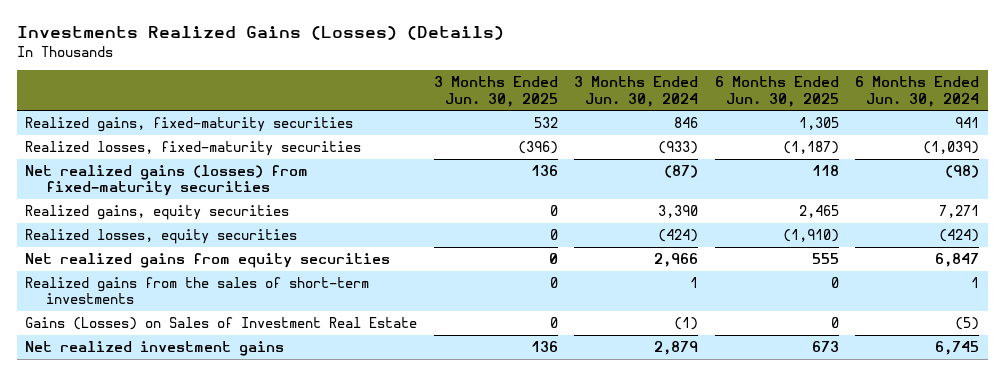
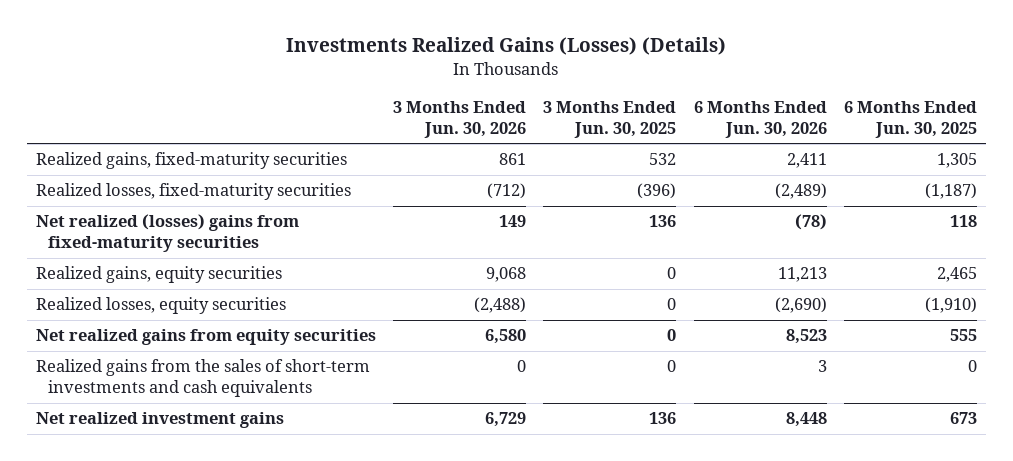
- | 3 Months Ended Jun. 30, 2025 | 3 Months Ended Jun. 30, 2024 | 6 Months Ended Jun. 30, 2025 | 6 Months Ended Jun. 30, 2024
+ | 3 Months Ended Jun. 30, 2026 | 3 Months Ended Jun. 30, 2025 | 6 Months Ended Jun. 30, 2026 | 6 Months Ended Jun. 30, 2025
- Net realized gains (losses) from fixed-maturity securities | 136 | (87) | 118 | (98)
+ Net realized (losses) gains from fixed-maturity securities | 149 | 136 | (78) | 118
- Realized gains from the sales of short-term investments | 0 | 1 | 0 | 1
- Gains (Losses) on Sales of Investment Real Estate | 0 | (1) | 0 | (5)
+ Realized gains from the sales of short-term investments and cash equivalents | 0 | 0 | 3 | 0

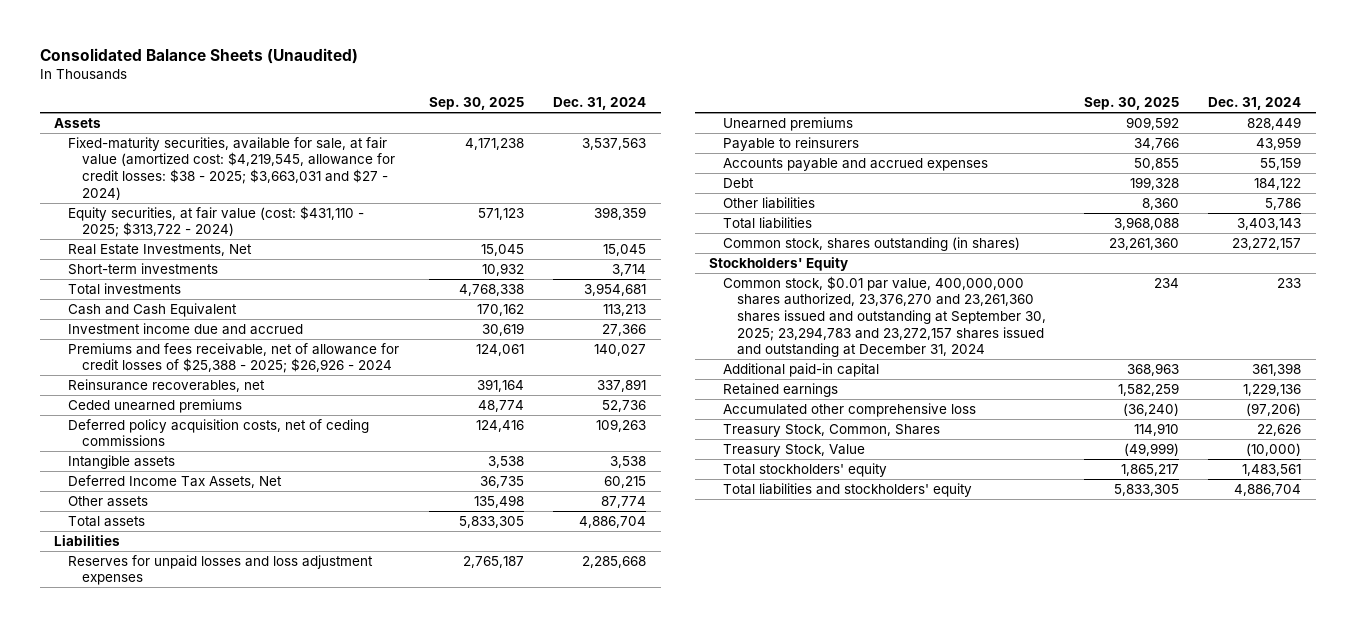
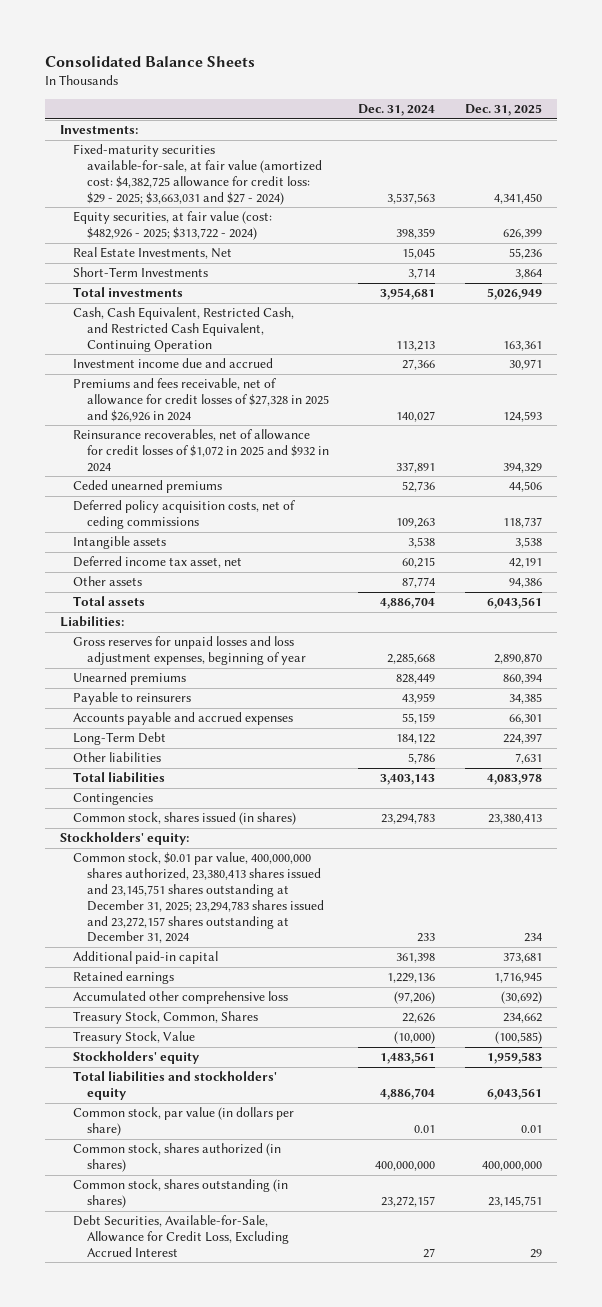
- Consolidated Balance Sheets (Unaudited)
+ Consolidated Balance Sheets
- | Sep. 30, 2025 | Dec. 31, 2024
+ | Dec. 31, 2024 | Dec. 31, 2025
- Assets
- Fixed-maturity securities, available for sale, at fair value (amortized cost: $4,219,545, allowance for credit losses: $38 - 2025; $3,663,031 and $27 - 2024) | 4,171,238 | 3,537,563
- Equity securities, at fair value (cost: $431,110 - 2025; $313,722 - 2024) | 571,123 | 398,359
+ Investments:
+ Fixed-maturity securities available-for-sale, at fair value (amortized cost: $4,382,725 allowance for credit loss: $29 - 2025; $3,663,031 and $27 - 2024) | 3,537,563 | 4,341,450
+ Equity securities, at fair value (cost: $482,926 - 2025; $313,722 - 2024) | 398,359 | 626,399
- Short-term investments | 10,932 | 3,714
+ Short-Term Investments | 3,714 | 3,864
- Cash and Cash Equivalent | 170,162 | 113,213
+ Cash, Cash Equivalent, Restricted Cash, and Restricted Cash Equivalent, Continuing Operation | 113,213 | 163,361
- Premiums and fees receivable, net of allowance for credit losses of $25,388 - 2025; $26,926 - 2024 | 124,061 | 140,027
- Reinsurance recoverables, net | 391,164 | 337,891
+ Premiums and fees receivable, net of allowance for credit losses of $27,328 in 2025 and $26,926 in 2024 | 140,027 | 124,593
+ Reinsurance recoverables, net of allowance for credit losses of $1,072 in 2025 and $932 in 2024 | 337,891 | 394,329
- Deferred Income Tax Assets, Net | 36,735 | 60,215
+ Deferred income tax asset, net | 60,215 | 42,191
- Liabilities
- Reserves for unpaid losses and loss adjustment expenses | 2,765,187 | 2,285,668
+ Liabilities:
+ Gross reserves for unpaid losses and loss adjustment expenses, beginning of year | 2,285,668 | 2,890,870
- Debt | 199,328 | 184,122
+ Long-Term Debt | 184,122 | 224,397
- Stockholders' Equity
- Common stock, $0.01 par value, 400,000,000 shares authorized, 23,376,270 and 23,261,360 shares issued and outstanding at September 30, 2025; 23,294,783 and 23,272,157 shares issued and outstanding at December 31, 2024 | 234 | 233
+ Contingencies
+ Common stock, shares issued (in shares) | 23,294,783 | 23,380,413
+ Stockholders' equity:
+ Common stock, $0.01 par value, 400,000,000 shares authorized, 23,380,413 shares issued and 23,145,751 shares outstanding at December 31, 2025; 23,294,783 shares issued and 23,272,157 shares outstanding at December 31, 2024 | 233 | 234
- Total stockholders' equity | 1,865,217 | 1,483,561
+ Stockholders' equity | 1,483,561 | 1,959,583
+ Common stock, par value (in dollars per share) | 0.01 | 0.01
+ Common stock, shares authorized (in shares) | 400,000,000 | 400,000,000
moved down: Common stock, shares outstanding (in shares) | 23,272,157 | 23,145,751
+ Debt Securities, Available-for-Sale, Allowance for Credit Loss, Excluding Accrued Interest | 27 | 29

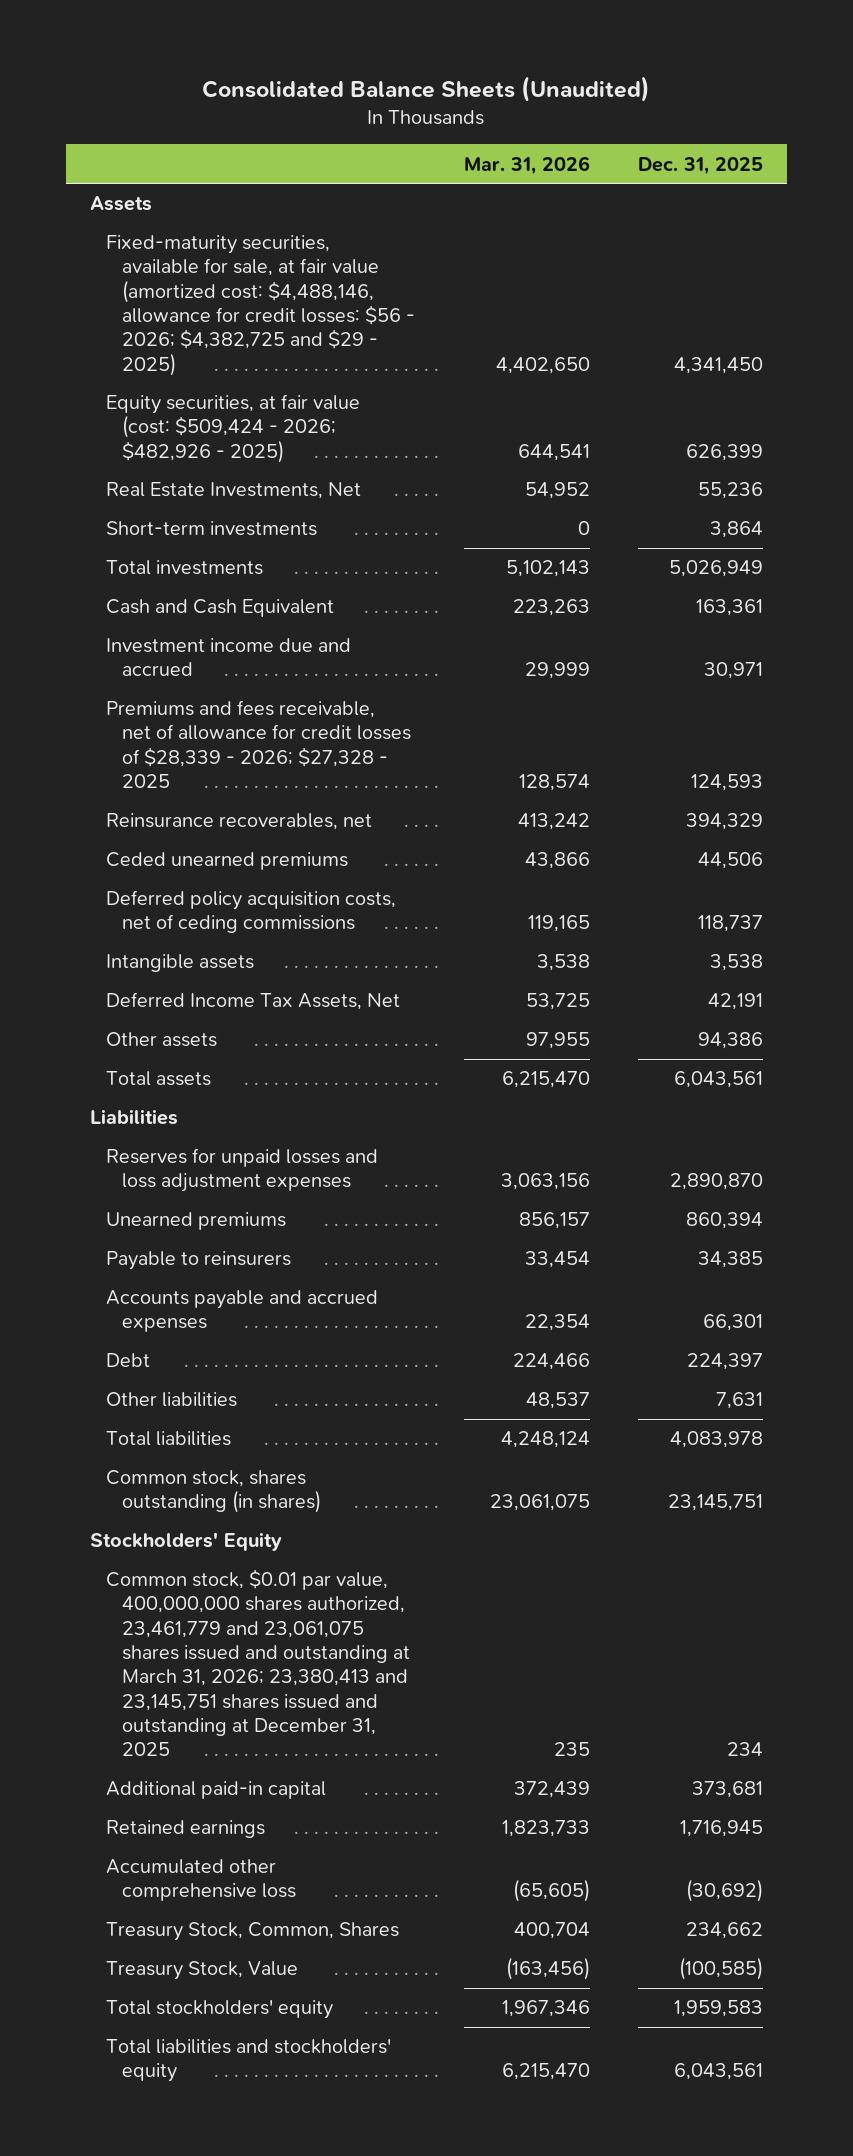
- Consolidated Balance Sheets
+ Consolidated Balance Sheets (Unaudited)
- | Dec. 31, 2024 | Dec. 31, 2025
+ | Mar. 31, 2026 | Dec. 31, 2025
- Investments:
- Fixed-maturity securities available-for-sale, at fair value (amortized cost: $4,382,725 allowance for credit loss: $29 - 2025; $3,663,031 and $27 - 2024) | 3,537,563 | 4,341,450
- Equity securities, at fair value (cost: $482,926 - 2025; $313,722 - 2024) | 398,359 | 626,399
+ Assets
+ Fixed-maturity securities, available for sale, at fair value (amortized cost: $4,488,146, allowance for credit losses: $56 - 2026; $4,382,725 and $29 - 2025) | 4,402,650 | 4,341,450
+ Equity securities, at fair value (cost: $509,424 - 2026; $482,926 - 2025) | 644,541 | 626,399
- Short-Term Investments | 3,714 | 3,864
+ Short-term investments | 0 | 3,864
- Cash, Cash Equivalent, Restricted Cash, and Restricted Cash Equivalent, Continuing Operation | 113,213 | 163,361
+ Cash and Cash Equivalent | 223,263 | 163,361
- Premiums and fees receivable, net of allowance for credit losses of $27,328 in 2025 and $26,926 in 2024 | 140,027 | 124,593
- Reinsurance recoverables, net of allowance for credit losses of $1,072 in 2025 and $932 in 2024 | 337,891 | 394,329
+ Premiums and fees receivable, net of allowance for credit losses of $28,339 - 2026; $27,328 - 2025 | 128,574 | 124,593
+ Reinsurance recoverables, net | 413,242 | 394,329
- Deferred income tax asset, net | 60,215 | 42,191
+ Deferred Income Tax Assets, Net | 53,725 | 42,191
- Liabilities:
- Gross reserves for unpaid losses and loss adjustment expenses, beginning of year | 2,285,668 | 2,890,870
+ Liabilities
+ Reserves for unpaid losses and loss adjustment expenses | 3,063,156 | 2,890,870
- Long-Term Debt | 184,122 | 224,397
+ Debt | 224,466 | 224,397
- Contingencies
- Common stock, shares issued (in shares) | 23,294,783 | 23,380,413
- Stockholders' equity:
- Common stock, $0.01 par value, 400,000,000 shares authorized, 23,380,413 shares issued and 23,145,751 shares outstanding at December 31, 2025; 23,294,783 shares issued and 23,272,157 shares outstanding at December 31, 2024 | 233 | 234
moved up: Common stock, shares outstanding (in shares) | 23,061,075 | 23,145,751
+ Stockholders' Equity
+ Common stock, $0.01 par value, 400,000,000 shares authorized, 23,461,779 and 23,061,075 shares issued and outstanding at March 31, 2026; 23,380,413 and 23,145,751 shares issued and outstanding at December 31, 2025 | 235 | 234
- Stockholders' equity | 1,483,561 | 1,959,583
+ Total stockholders' equity | 1,967,346 | 1,959,583
- Common stock, par value (in dollars per share) | 0.01 | 0.01
- Common stock, shares authorized (in shares) | 400,000,000 | 400,000,000
- Debt Securities, Available-for-Sale, Allowance for Credit Loss, Excluding Accrued Interest | 27 | 29

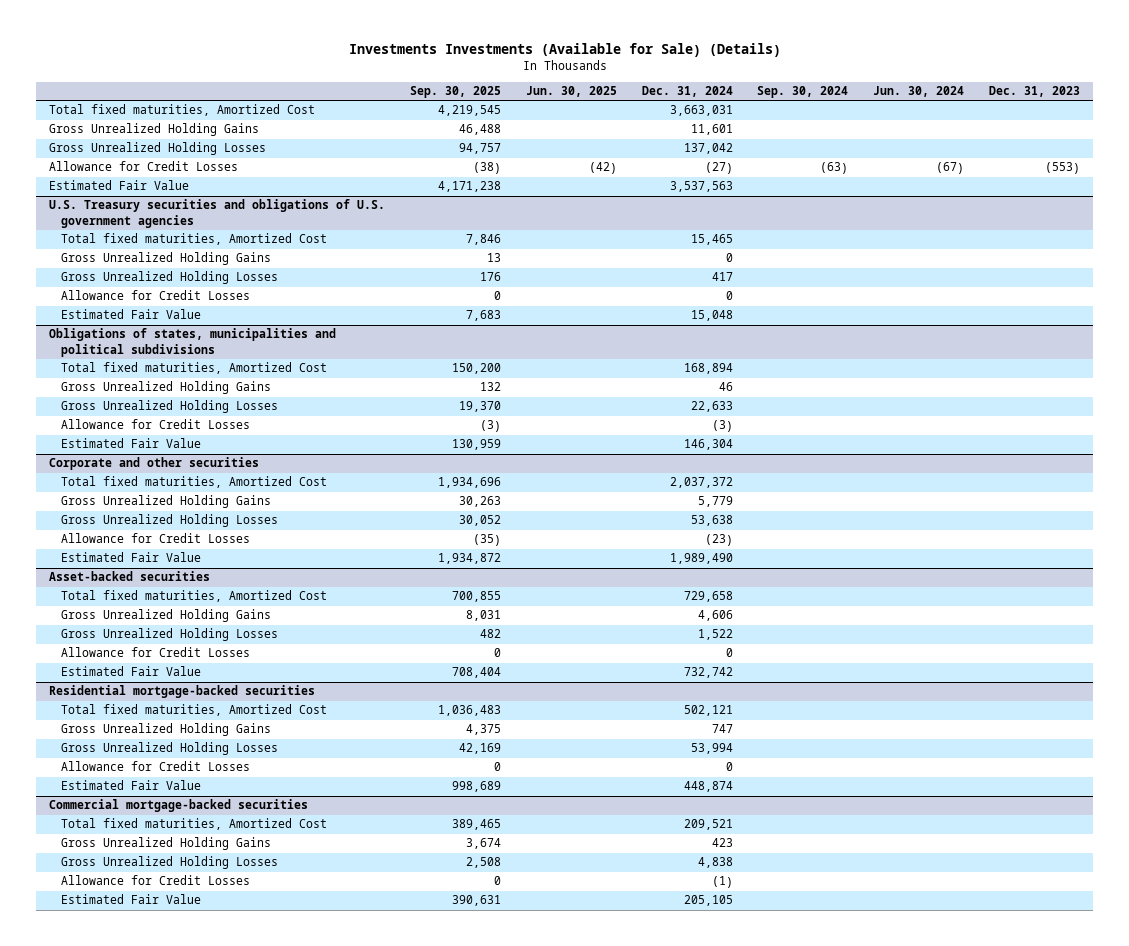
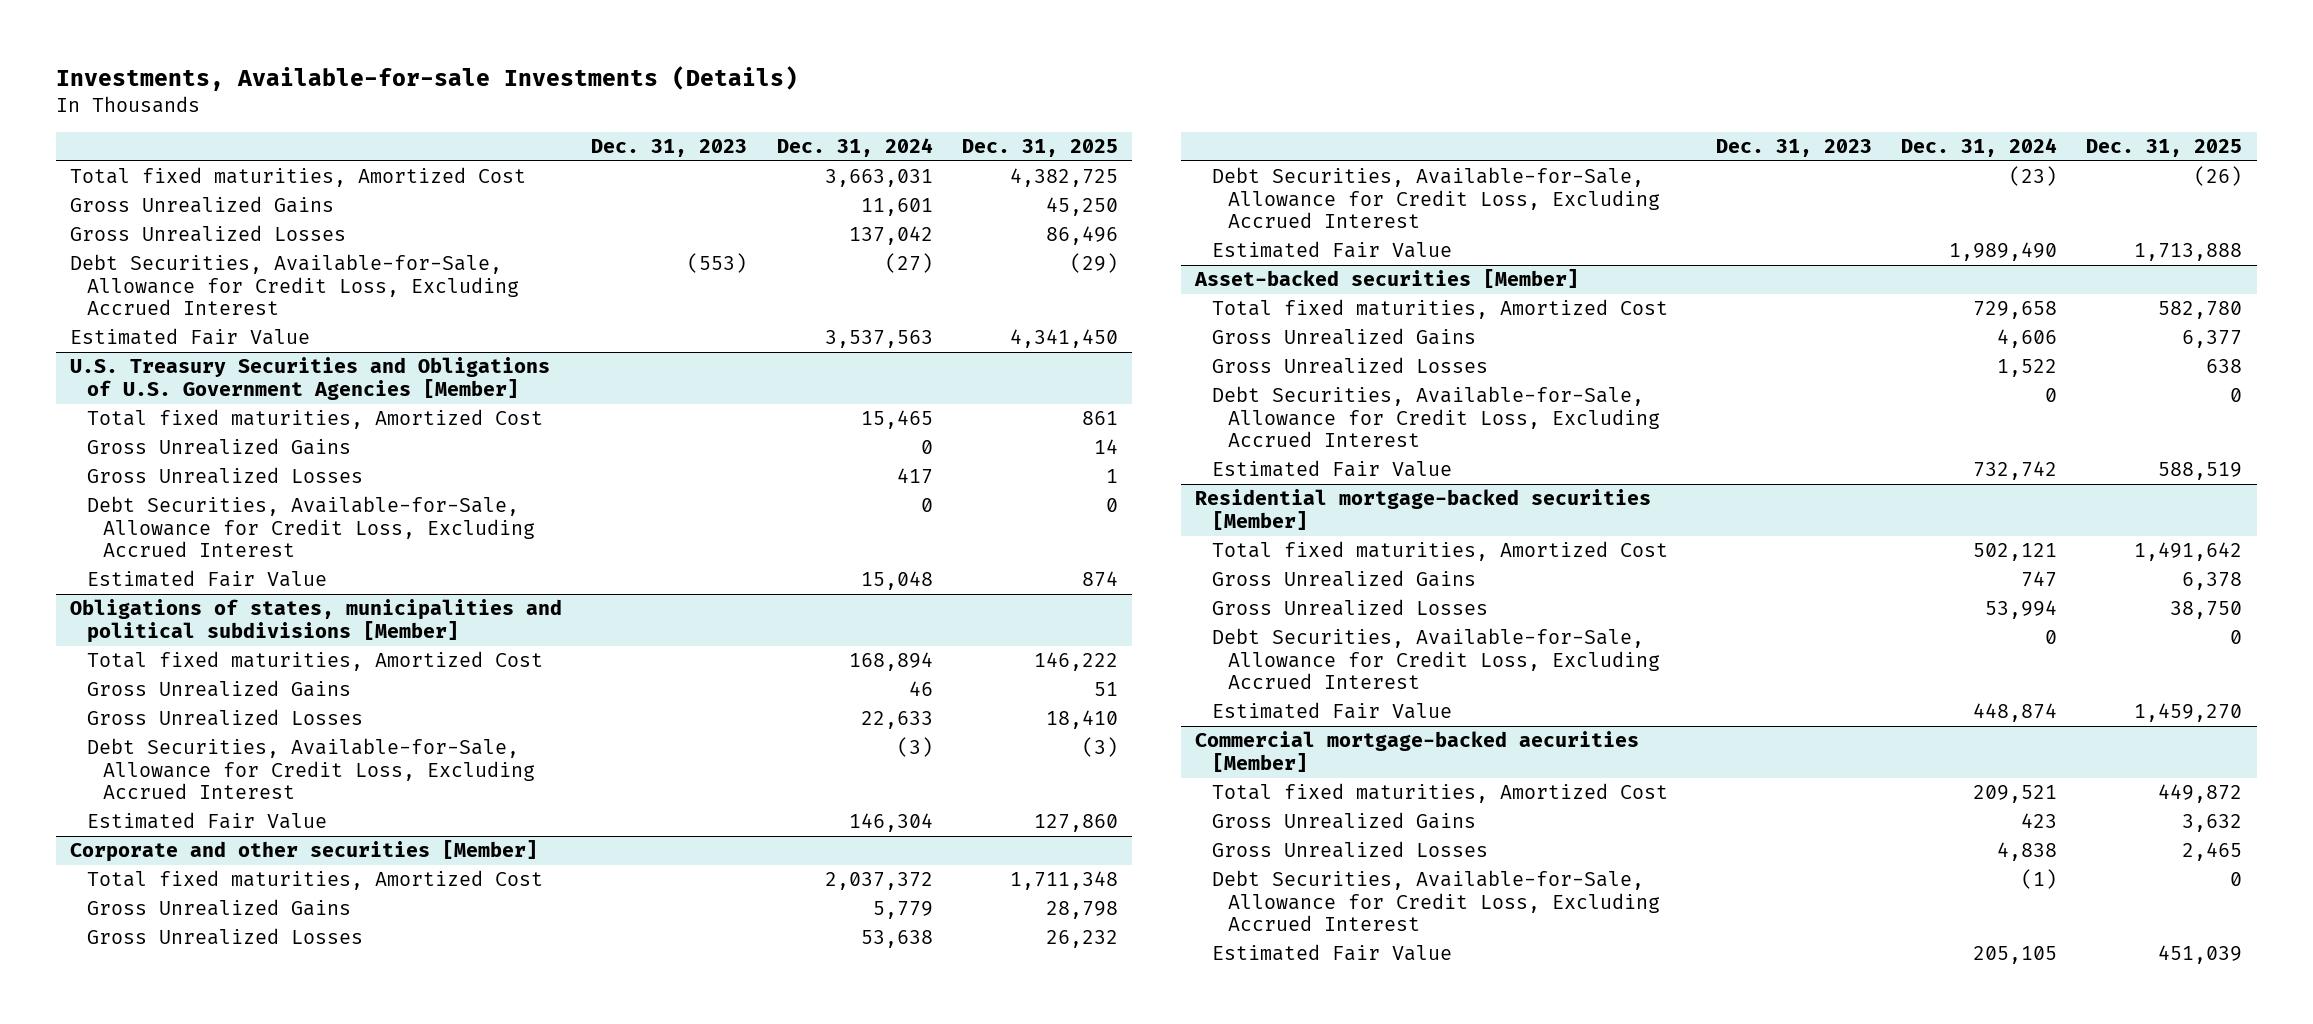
- Investments Investments (Available for Sale) (Details)
+ Investments, Available-for-sale Investments (Details)
- | Sep. 30, 2025 | Jun. 30, 2025 | Dec. 31, 2024 | Sep. 30, 2024 | Jun. 30, 2024 | Dec. 31, 2023
+ | Dec. 31, 2023 | Dec. 31, 2024 | Dec. 31, 2025
- Gross Unrealized Holding Gains | 46,488 | | 11,601 | | |
- Gross Unrealized Holding Losses | 94,757 | | 137,042 | | |
- Allowance for Credit Losses | (38) | (42) | (27) | (63) | (67) | (553)
+ Gross Unrealized Gains | | 11,601 | 45,250
+ Gross Unrealized Losses | | 137,042 | 86,496
+ Debt Securities, Available-for-Sale, Allowance for Credit Loss, Excluding Accrued Interest | (553) | (27) | (29)
- U.S. Treasury securities and obligations of U.S. government agencies
+ U.S. Treasury Securities and Obligations of U.S. Government Agencies [Member]
- Gross Unrealized Holding Gains | 13 | | 0 | | |
- Gross Unrealized Holding Losses | 176 | | 417 | | |
- Allowance for Credit Losses | 0 | | 0 | | |
+ Gross Unrealized Gains | | 0 | 14
+ Gross Unrealized Losses | | 417 | 1
+ Debt Securities, Available-for-Sale, Allowance for Credit Loss, Excluding Accrued Interest | | 0 | 0
- Obligations of states, municipalities and political subdivisions
+ Obligations of states, municipalities and political subdivisions [Member]
- Gross Unrealized Holding Gains | 132 | | 46 | | |
- Gross Unrealized Holding Losses | 19,370 | | 22,633 | | |
- Allowance for Credit Losses | (3) | | (3) | | |
+ Gross Unrealized Gains | | 46 | 51
+ Gross Unrealized Losses | | 22,633 | 18,410
+ Debt Securities, Available-for-Sale, Allowance for Credit Loss, Excluding Accrued Interest | | (3) | (3)
- Corporate and other securities
+ Corporate and other securities [Member]
- Gross Unrealized Holding Gains | 30,263 | | 5,779 | | |
- Gross Unrealized Holding Losses | 30,052 | | 53,638 | | |
- Allowance for Credit Losses | (35) | | (23) | | |
+ Gross Unrealized Gains | | 5,779 | 28,798
+ Gross Unrealized Losses | | 53,638 | 26,232
+ Debt Securities, Available-for-Sale, Allowance for Credit Loss, Excluding Accrued Interest | | (23) | (26)
- Asset-backed securities
+ Asset-backed securities [Member]
- Gross Unrealized Holding Gains | 8,031 | | 4,606 | | |
- Gross Unrealized Holding Losses | 482 | | 1,522 | | |
- Allowance for Credit Losses | 0 | | 0 | | |
+ Gross Unrealized Gains | | 4,606 | 6,377
+ Gross Unrealized Losses | | 1,522 | 638
+ Debt Securities, Available-for-Sale, Allowance for Credit Loss, Excluding Accrued Interest | | 0 | 0
- Residential mortgage-backed securities
+ Residential mortgage-backed securities [Member]
- Gross Unrealized Holding Gains | 4,375 | | 747 | | |
- Gross Unrealized Holding Losses | 42,169 | | 53,994 | | |
- Allowance for Credit Losses | 0 | | 0 | | |
+ Gross Unrealized Gains | | 747 | 6,378
+ Gross Unrealized Losses | | 53,994 | 38,750
+ Debt Securities, Available-for-Sale, Allowance for Credit Loss, Excluding Accrued Interest | | 0 | 0
- Commercial mortgage-backed securities
+ Commercial mortgage-backed aecurities [Member]
- Gross Unrealized Holding Gains | 3,674 | | 423 | | |
- Gross Unrealized Holding Losses | 2,508 | | 4,838 | | |
- Allowance for Credit Losses | 0 | | (1) | | |
+ Gross Unrealized Gains | | 423 | 3,632
+ Gross Unrealized Losses | | 4,838 | 2,465
+ Debt Securities, Available-for-Sale, Allowance for Credit Loss, Excluding Accrued Interest | | (1) | 0

